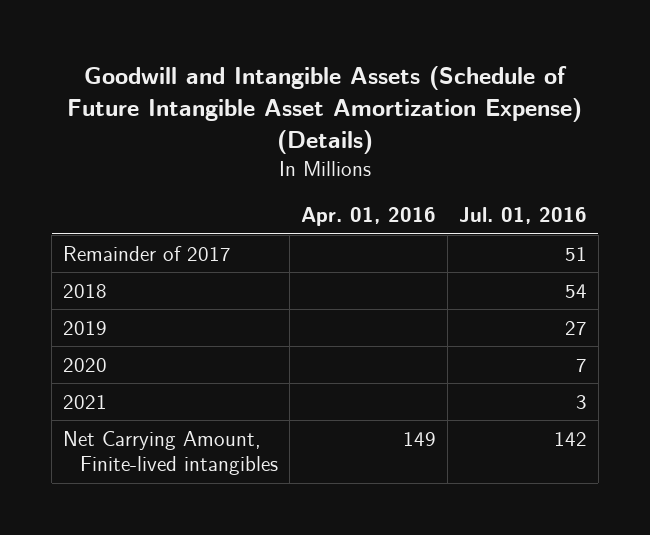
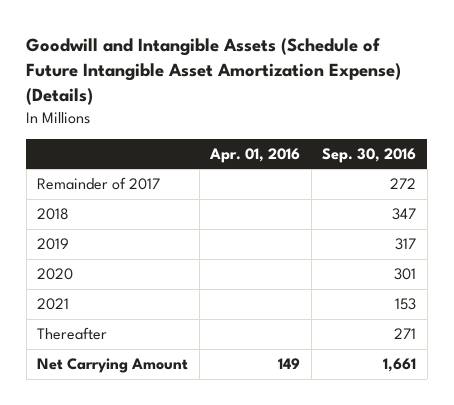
- | Apr. 01, 2016 | Jul. 01, 2016
+ | Apr. 01, 2016 | Sep. 30, 2016
- Net Carrying Amount, Finite-lived intangibles | 149 | 142
+ Thereafter | | 271
+ Net Carrying Amount | 149 | 1,661

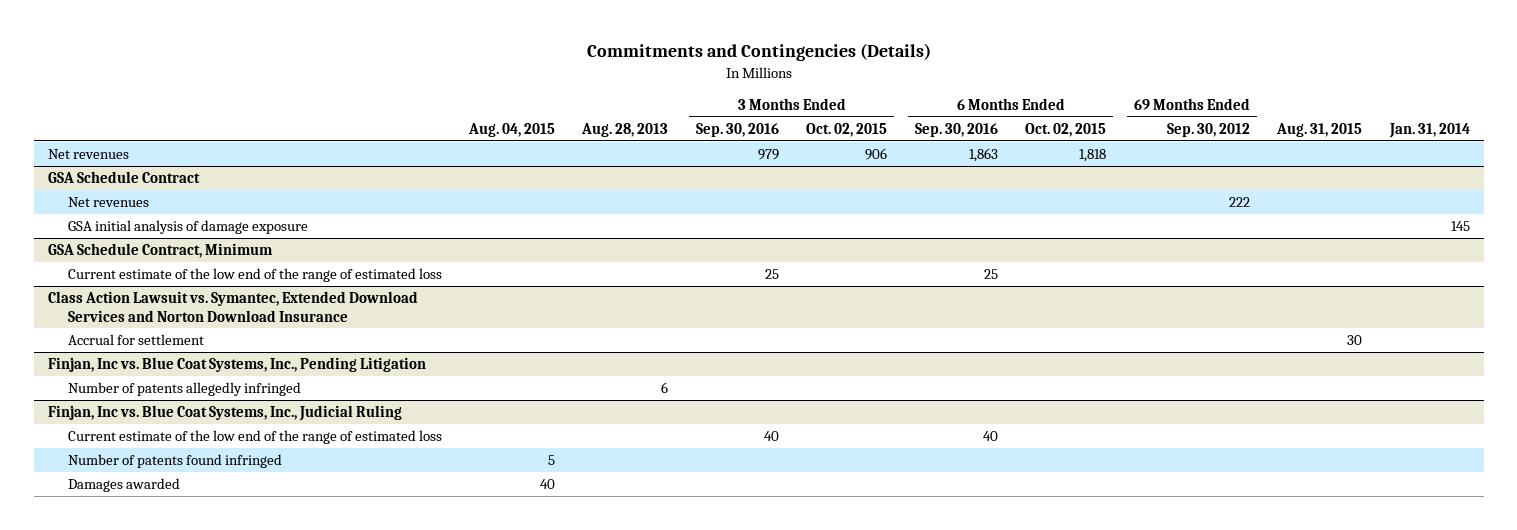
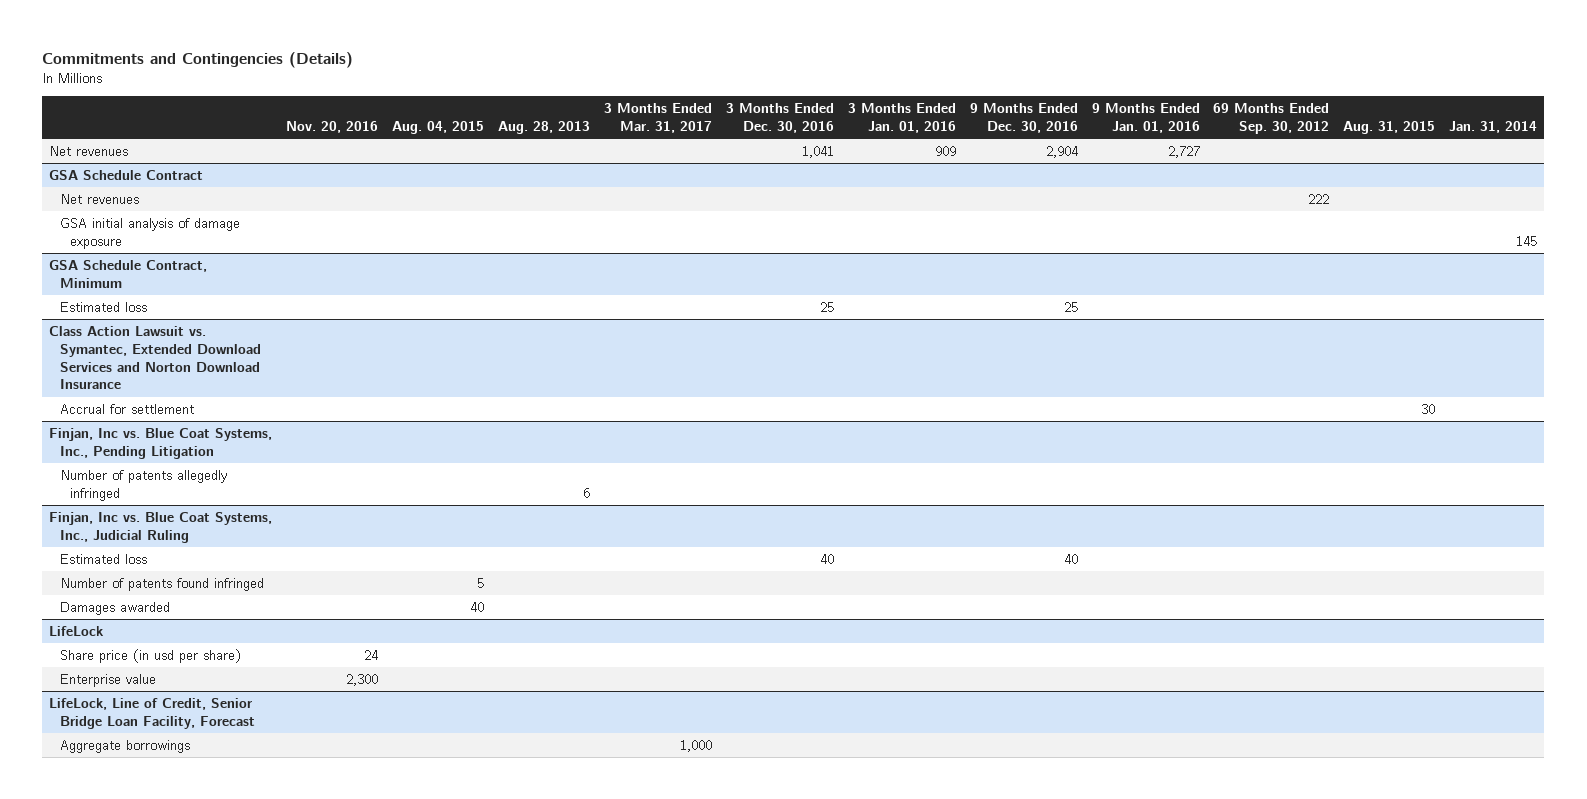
- | Aug. 04, 2015 | Aug. 28, 2013 | 3 Months Ended Sep. 30, 2016 | 3 Months Ended Oct. 02, 2015 | 6 Months Ended Sep. 30, 2016 | 6 Months Ended Oct. 02, 2015 | 69 Months Ended Sep. 30, 2012 | Aug. 31, 2015 | Jan. 31, 2014
+ | Nov. 20, 2016 | Aug. 04, 2015 | Aug. 28, 2013 | 3 Months Ended Mar. 31, 2017 | 3 Months Ended Dec. 30, 2016 | 3 Months Ended Jan. 01, 2016 | 9 Months Ended Dec. 30, 2016 | 9 Months Ended Jan. 01, 2016 | 69 Months Ended Sep. 30, 2012 | Aug. 31, 2015 | Jan. 31, 2014
@ GSA Schedule Contract, Minimum
- Current estimate of the low end of the range of estimated loss | | | 25 | | 25 | | | |
+ Estimated loss | | | | | 25 | | 25 | | | |
@ Finjan, Inc vs. Blue Coat Systems, Inc., Judicial Ruling
- Current estimate of the low end of the range of estimated loss | | | 40 | | 40 | | | |
+ Estimated loss | | | | | 40 | | 40 | | | |
+ LifeLock
+ Share price (in usd per share) | 24 | | | | | | | | | |
+ Enterprise value | 2,300 | | | | | | | | | |
+ LifeLock, Line of Credit, Senior Bridge Loan Facility, Forecast
+ Aggregate borrowings | | | | 1,000 | | | | | | |

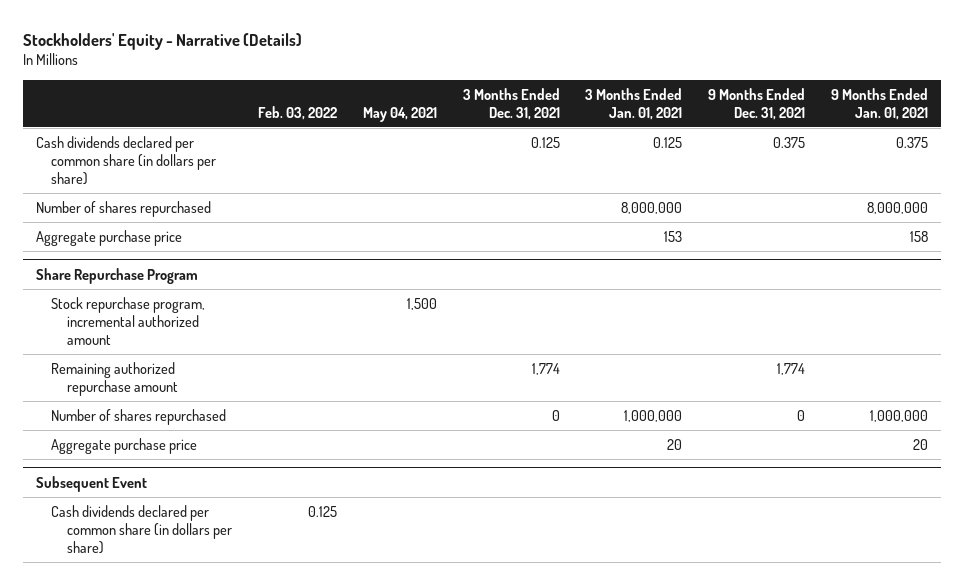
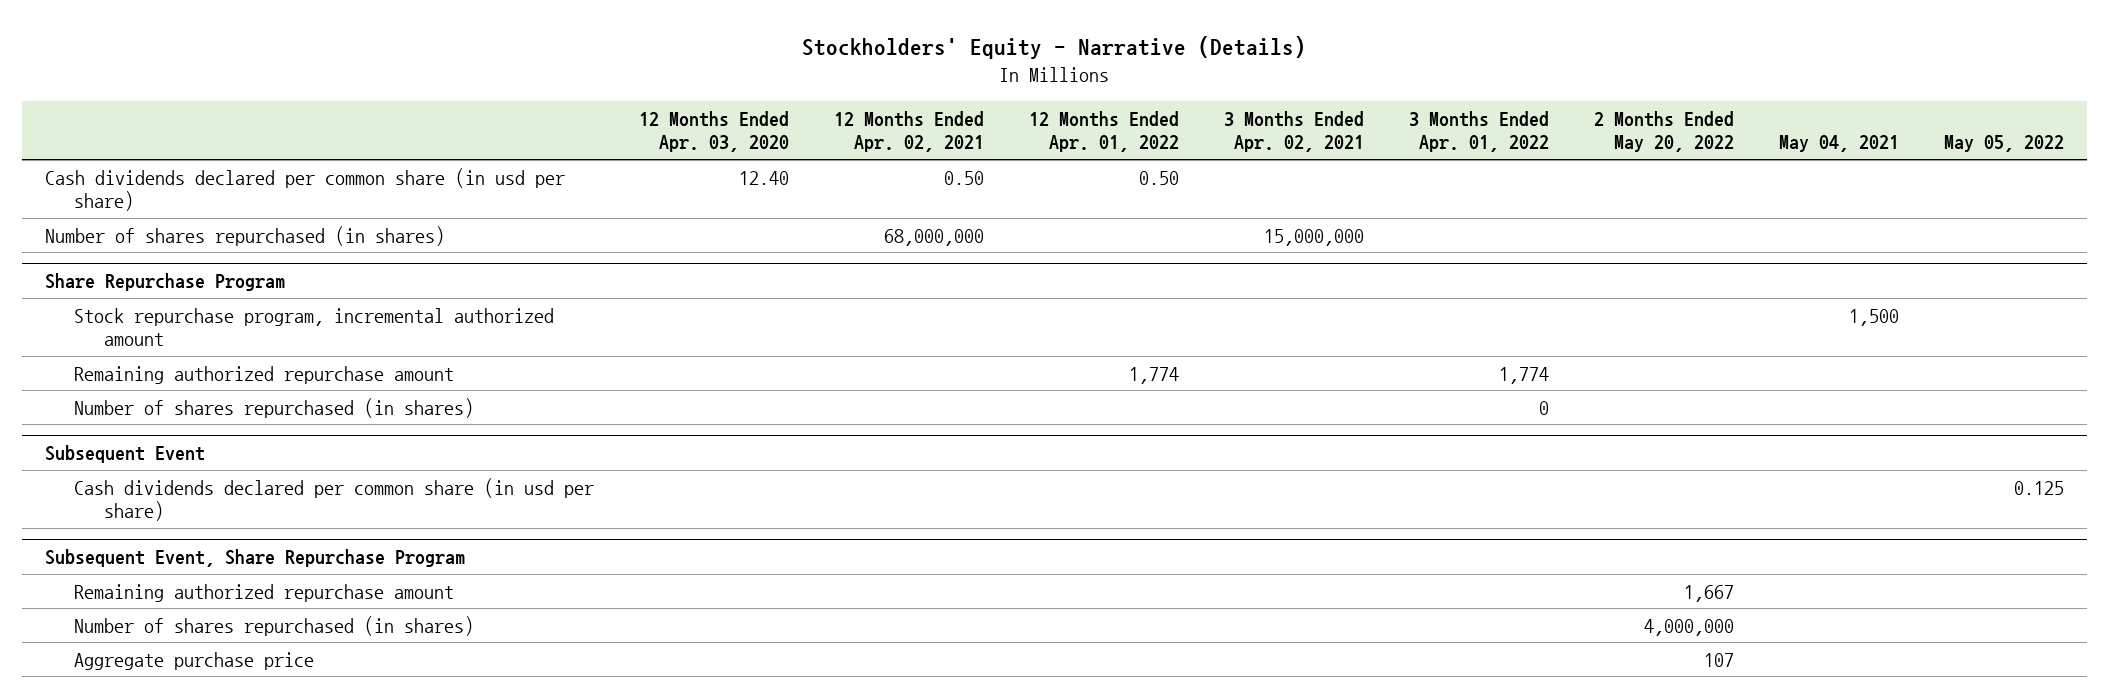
- | Feb. 03, 2022 | May 04, 2021 | 3 Months Ended Dec. 31, 2021 | 3 Months Ended Jan. 01, 2021 | 9 Months Ended Dec. 31, 2021 | 9 Months Ended Jan. 01, 2021
+ | 12 Months Ended Apr. 03, 2020 | 12 Months Ended Apr. 02, 2021 | 12 Months Ended Apr. 01, 2022 | 3 Months Ended Apr. 02, 2021 | 3 Months Ended Apr. 01, 2022 | 2 Months Ended May 20, 2022 | May 04, 2021 | May 05, 2022
- Cash dividends declared per common share (in dollars per share) | | | 0.125 | 0.125 | 0.375 | 0.375
- Number of shares repurchased | | | | 8,000,000 | | 8,000,000
- Aggregate purchase price | | | | 153 | | 158
+ Cash dividends declared per common share (in usd per share) | 12.40 | 0.50 | 0.50 | | | | |
+ Number of shares repurchased (in shares) | | 68,000,000 | | 15,000,000 | | | |
@ Share Repurchase Program
- Number of shares repurchased | | | 0 | 1,000,000 | 0 | 1,000,000
- Aggregate purchase price | | | | 20 | | 20
+ Number of shares repurchased (in shares) | | | | | 0 | | |
@ Subsequent Event
- Cash dividends declared per common share (in dollars per share) | 0.125 | | | | |
+ Cash dividends declared per common share (in usd per share) | | | | | | | | 0.125
+ Subsequent Event, Share Repurchase Program
+ Remaining authorized repurchase amount | | | | | | 1,667 | |
+ Number of shares repurchased (in shares) | | | | | | 4,000,000 | |
+ Aggregate purchase price | | | | | | 107 | |

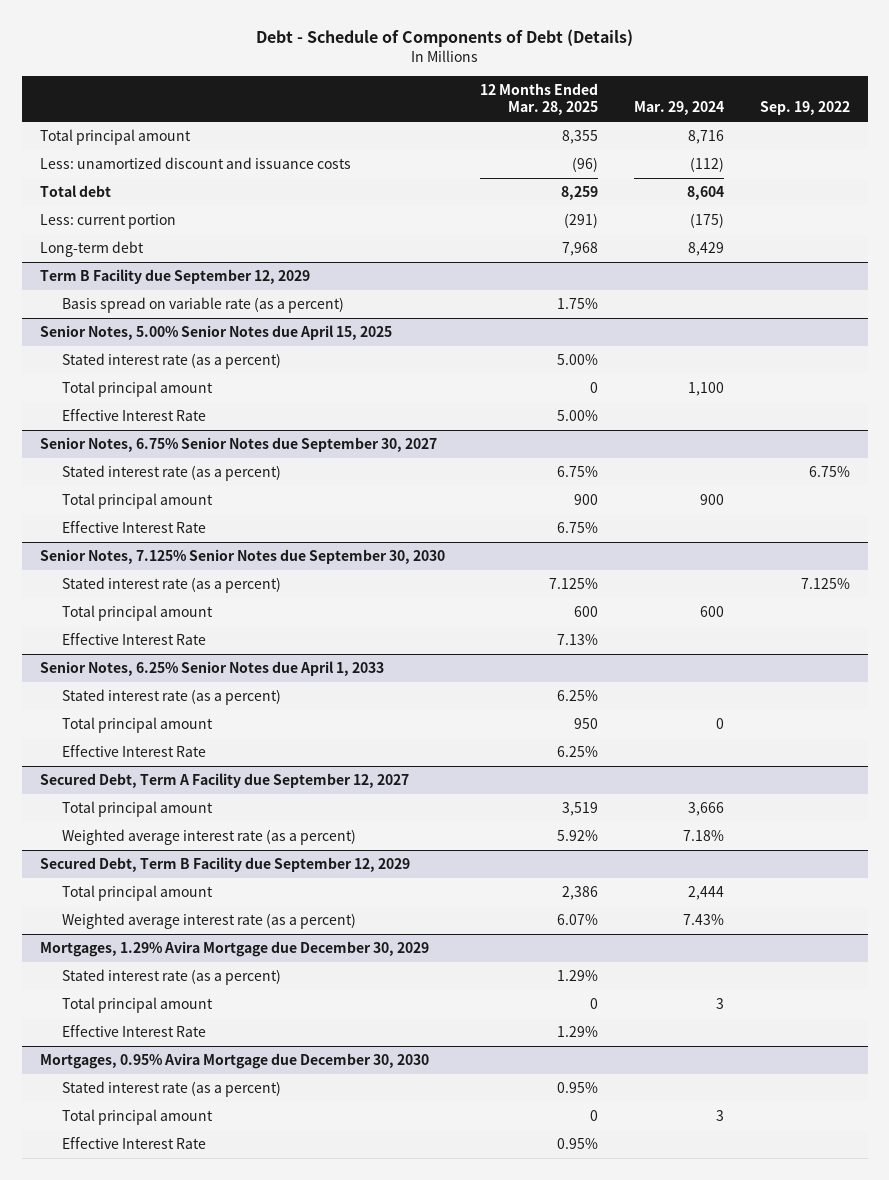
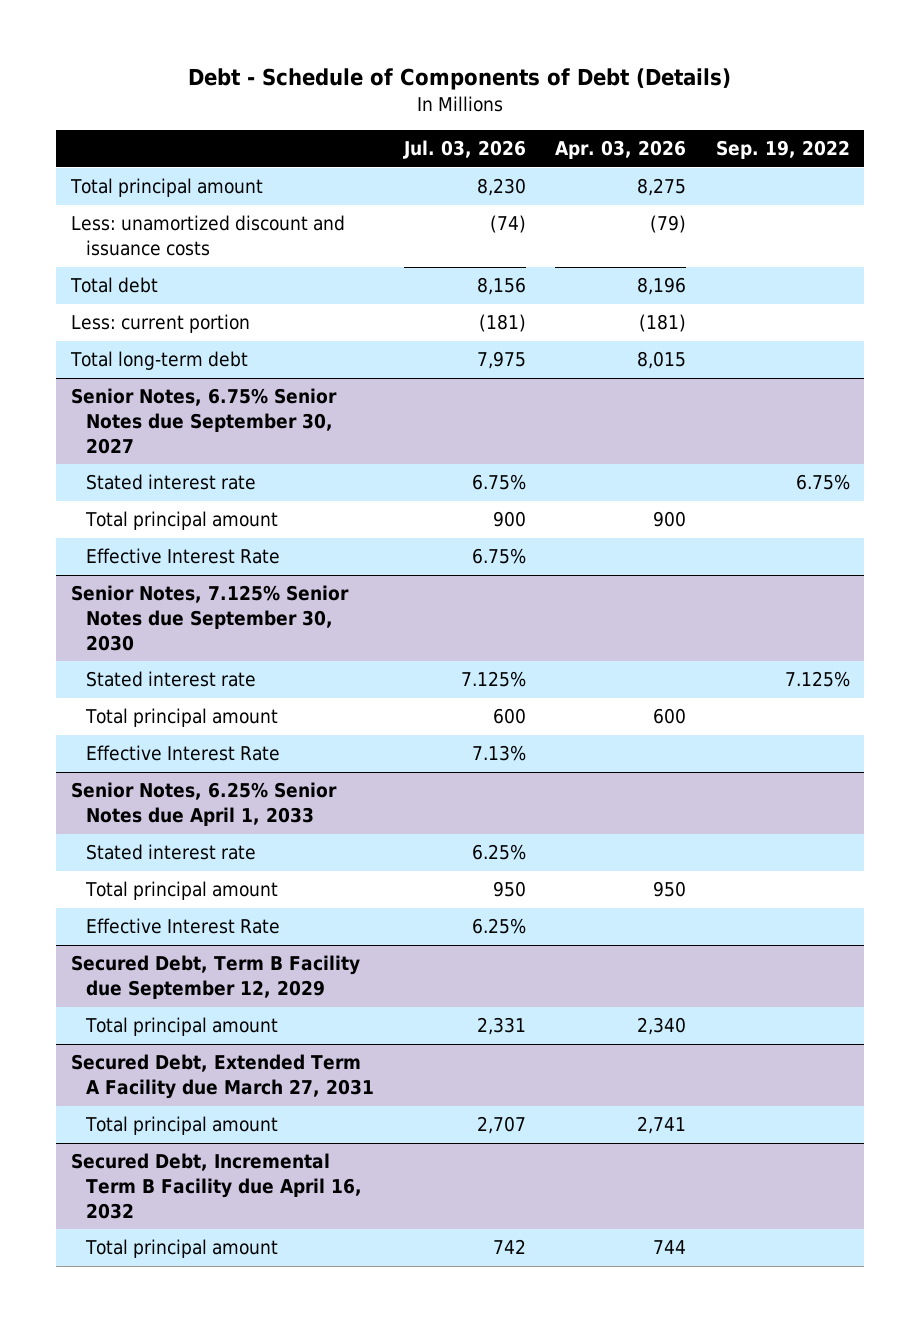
- | 12 Months Ended Mar. 28, 2025 | Mar. 29, 2024 | Sep. 19, 2022
+ | Jul. 03, 2026 | Apr. 03, 2026 | Sep. 19, 2022
- Long-term debt | 7,968 | 8,429 |
- Term B Facility due September 12, 2029
- Basis spread on variable rate (as a percent) | 1.75% | |
- Senior Notes, 5.00% Senior Notes due April 15, 2025
- Stated interest rate (as a percent) | 5.00% | |
- Total principal amount | 0 | 1,100 |
- Effective Interest Rate | 5.00% | |
+ Total long-term debt | 7,975 | 8,015 |
@ Senior Notes, 6.75% Senior Notes due September 30, 2027
- Stated interest rate (as a percent) | 6.75% | | 6.75%
+ Stated interest rate | 6.75% | | 6.75%
@ Senior Notes, 7.125% Senior Notes due September 30, 2030
- Stated interest rate (as a percent) | 7.125% | | 7.125%
+ Stated interest rate | 7.125% | | 7.125%
@ Senior Notes, 6.25% Senior Notes due April 1, 2033
- Stated interest rate (as a percent) | 6.25% | |
+ Stated interest rate | 6.25% | |
- Secured Debt, Term A Facility due September 12, 2027
- Total principal amount | 3,519 | 3,666 |
- Weighted average interest rate (as a percent) | 5.92% | 7.18% |
@ Secured Debt, Term B Facility due September 12, 2029
- Weighted average interest rate (as a percent) | 6.07% | 7.43% |
- Mortgages, 1.29% Avira Mortgage due December 30, 2029
- Stated interest rate (as a percent) | 1.29% | |
- Total principal amount | 0 | 3 |
- Effective Interest Rate | 1.29% | |
- Mortgages, 0.95% Avira Mortgage due December 30, 2030
- Stated interest rate (as a percent) | 0.95% | |
- Total principal amount | 0 | 3 |
- Effective Interest Rate | 0.95% | |
+ Secured Debt, Extended Term A Facility due March 27, 2031
+ Total principal amount | 2,707 | 2,741 |
+ Secured Debt, Incremental Term B Facility due April 16, 2032
+ Total principal amount | 742 | 744 |

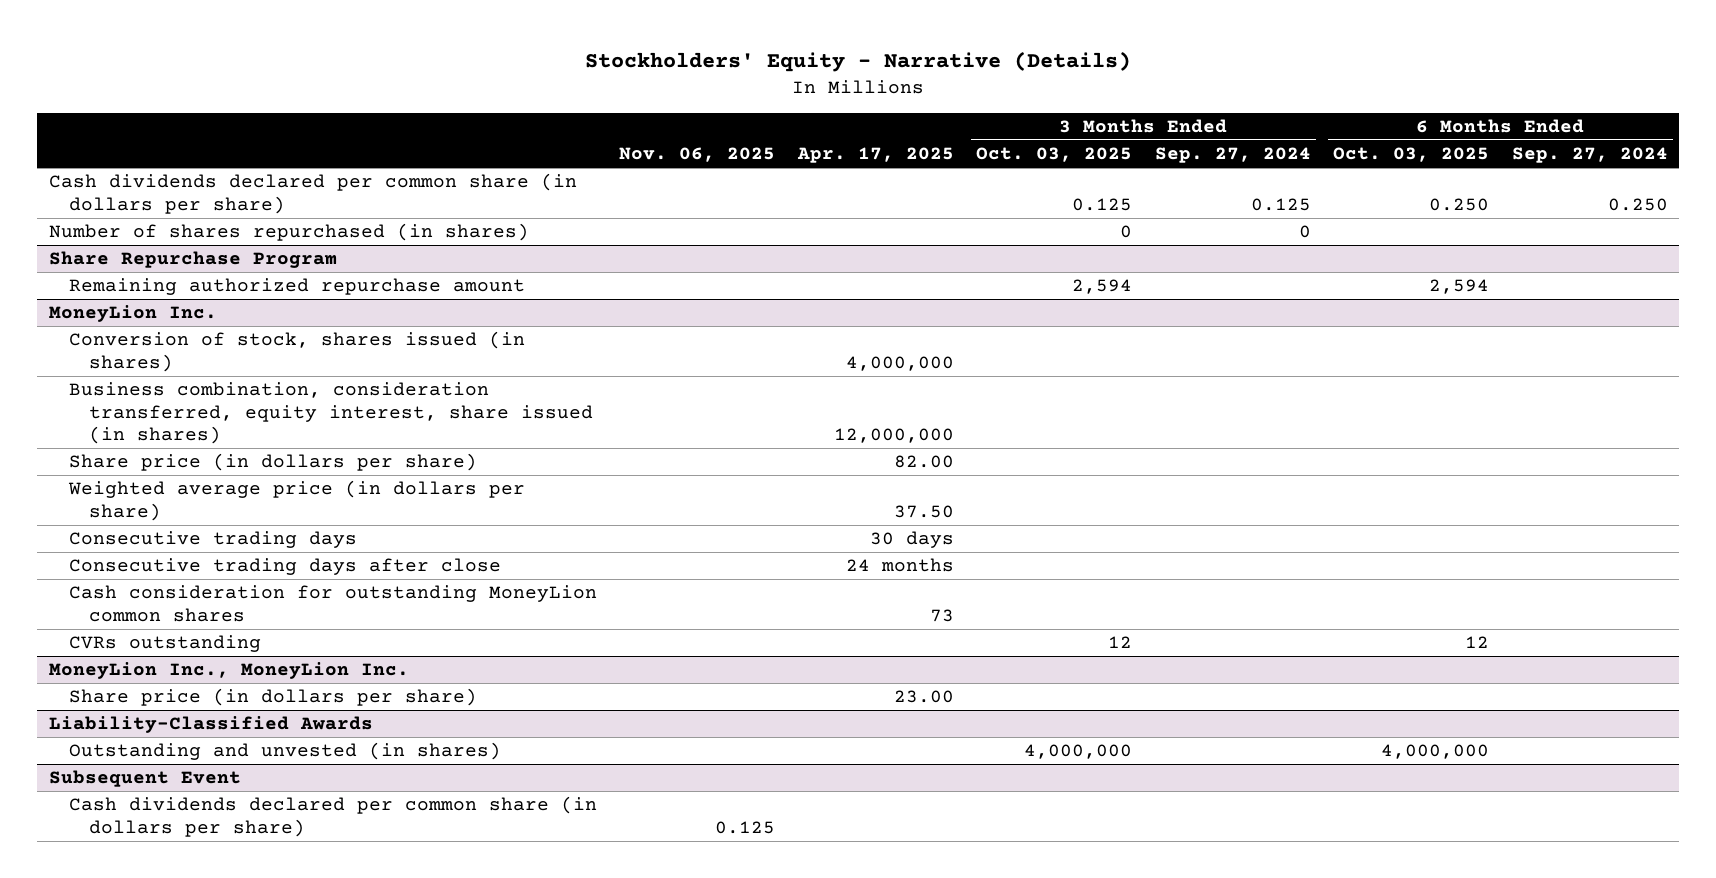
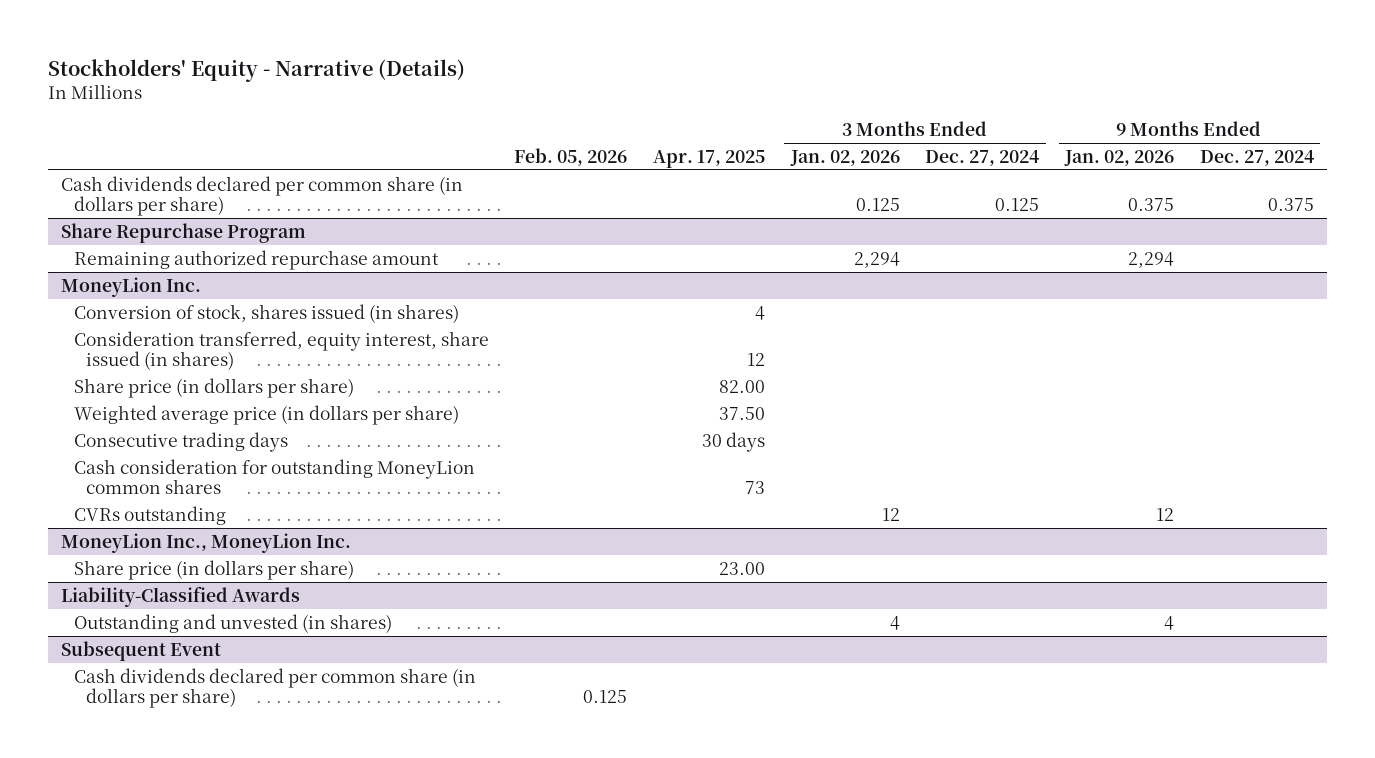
- | Nov. 06, 2025 | Apr. 17, 2025 | 3 Months Ended Oct. 03, 2025 | 3 Months Ended Sep. 27, 2024 | 6 Months Ended Oct. 03, 2025 | 6 Months Ended Sep. 27, 2024
+ | Feb. 05, 2026 | Apr. 17, 2025 | 3 Months Ended Jan. 02, 2026 | 3 Months Ended Dec. 27, 2024 | 9 Months Ended Jan. 02, 2026 | 9 Months Ended Dec. 27, 2024
- Number of shares repurchased (in shares) | | | 0 | 0 | |
@ MoneyLion Inc.
- Conversion of stock, shares issued (in shares) | | 4,000,000 | | | |
- Business combination, consideration transferred, equity interest, share issued (in shares) | | 12,000,000 | | | |
+ Conversion of stock, shares issued (in shares) | | 4 | | | |
+ Consideration transferred, equity interest, share issued (in shares) | | 12 | | | |
- Consecutive trading days after close | | 24 months | | | |

